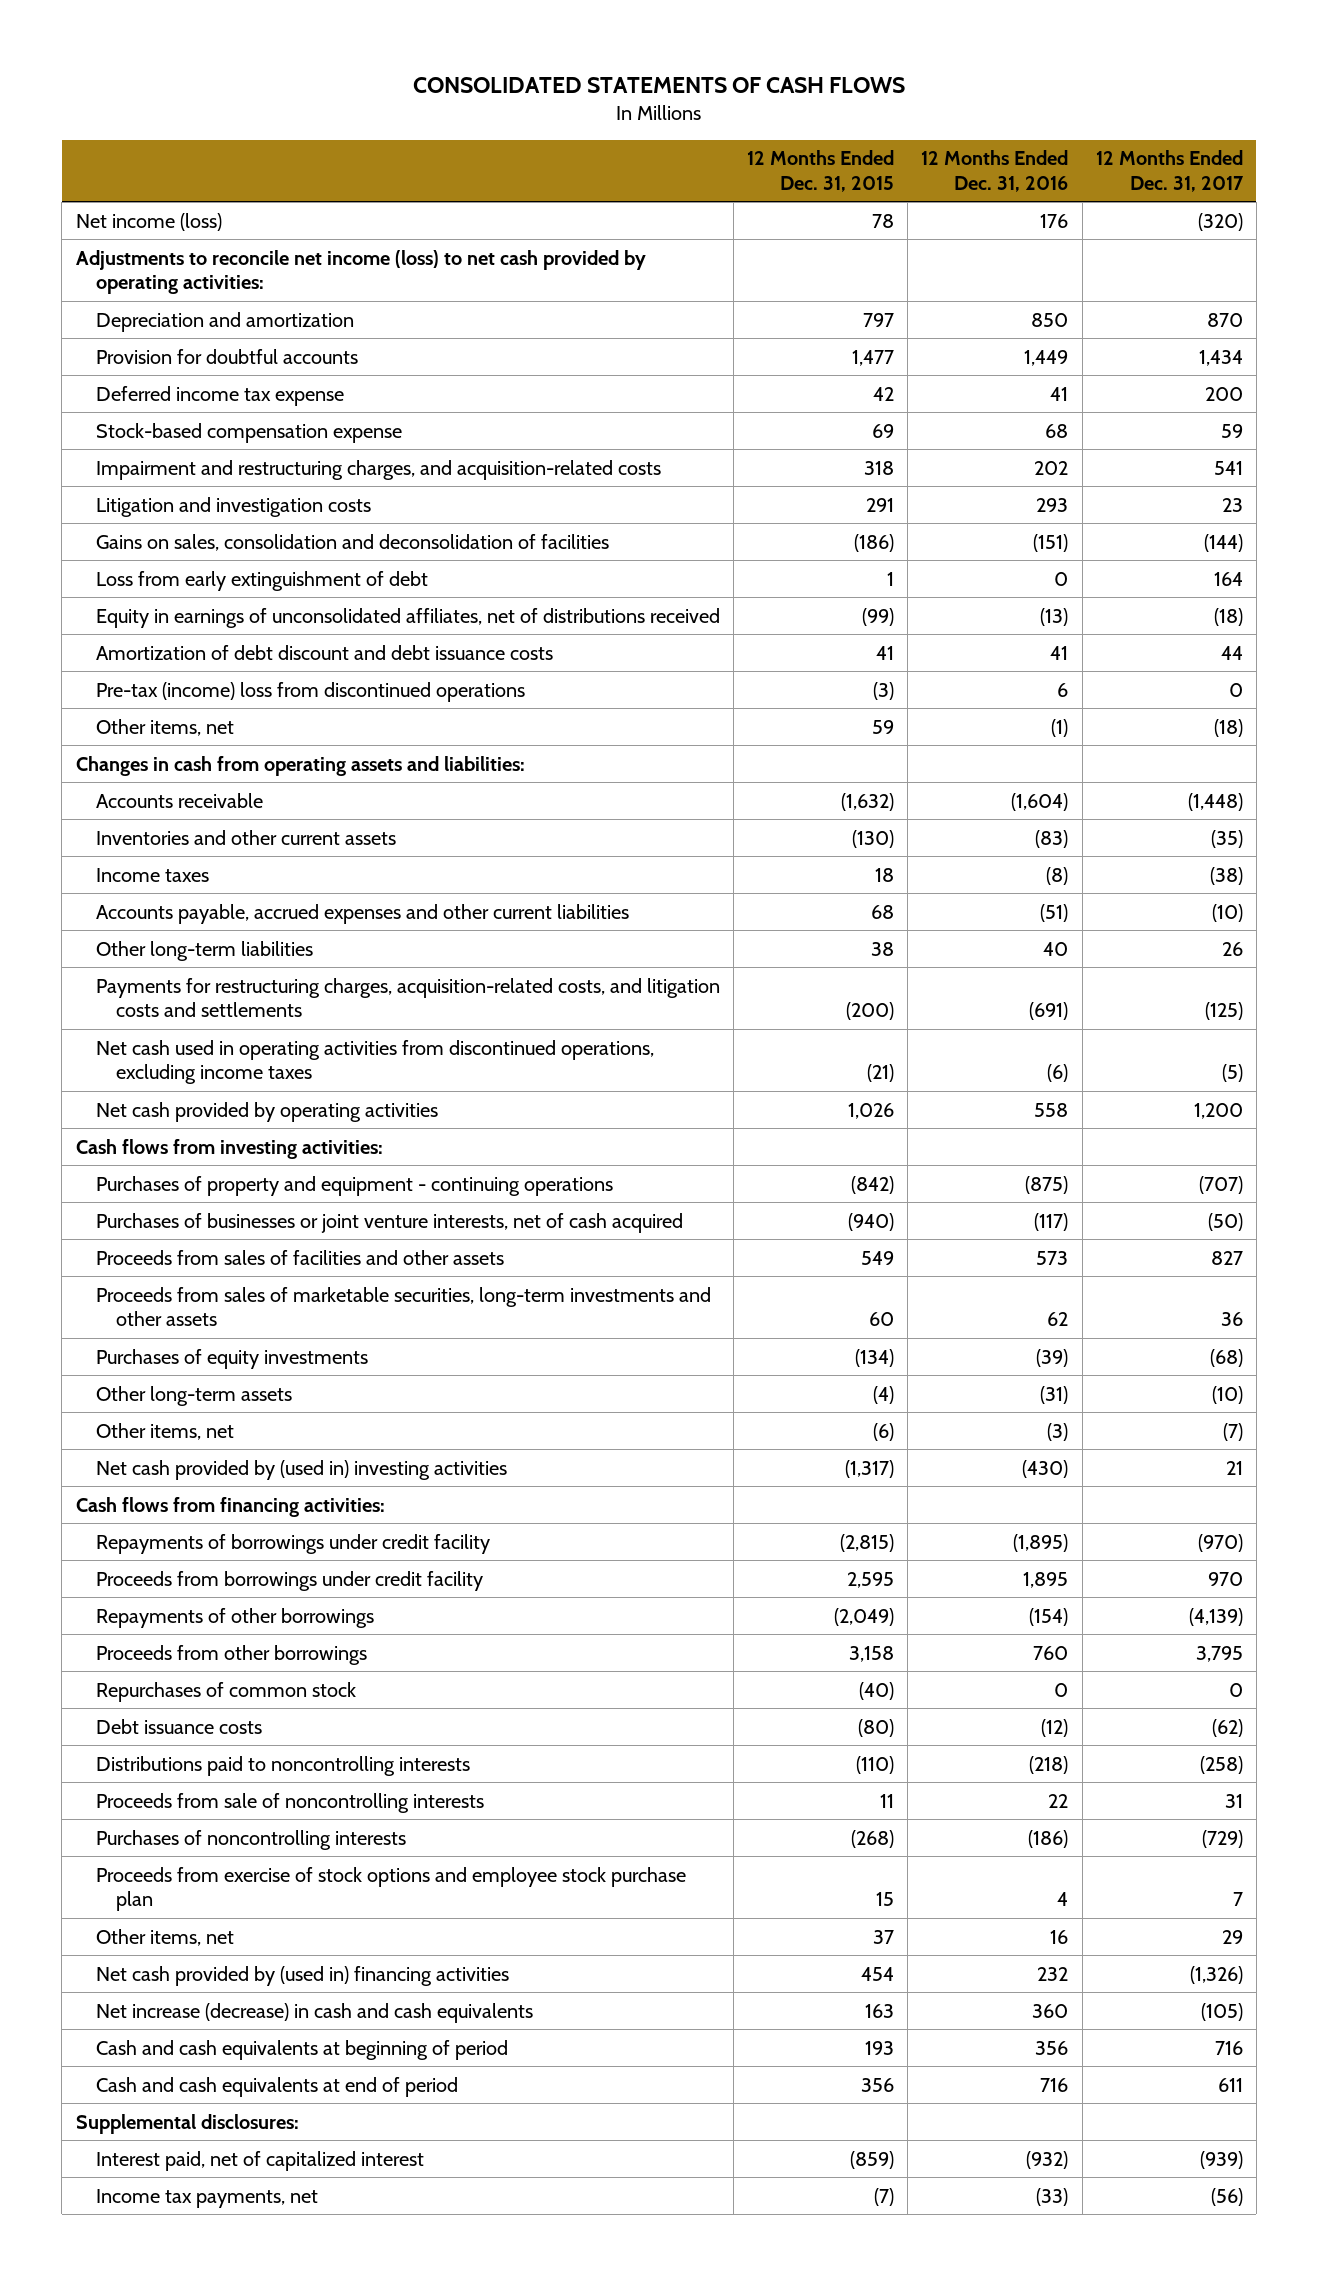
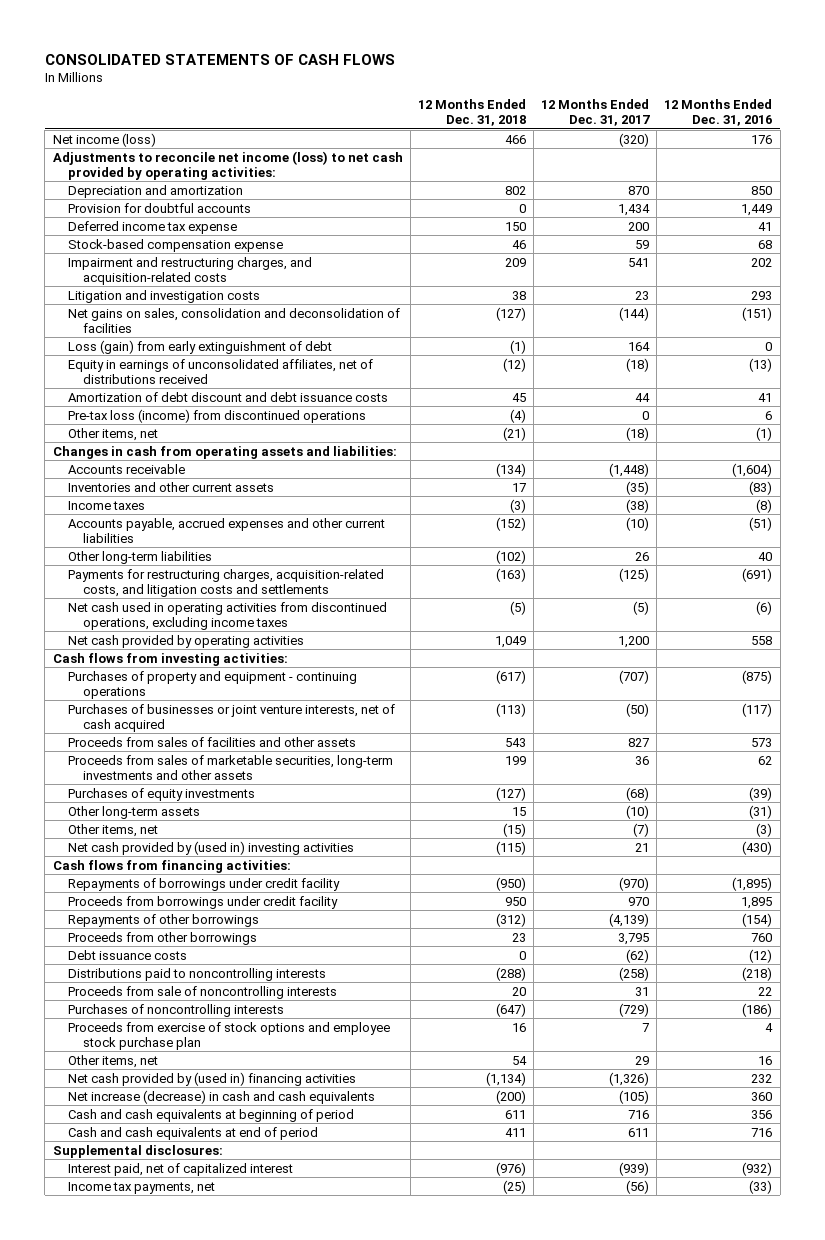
- | 12 Months Ended Dec. 31, 2015 | 12 Months Ended Dec. 31, 2016 | 12 Months Ended Dec. 31, 2017
+ | 12 Months Ended Dec. 31, 2018 | 12 Months Ended Dec. 31, 2017 | 12 Months Ended Dec. 31, 2016
- Gains on sales, consolidation and deconsolidation of facilities | (186) | (151) | (144)
- Loss from early extinguishment of debt | 1 | 0 | 164
+ Net gains on sales, consolidation and deconsolidation of facilities | (127) | (144) | (151)
+ Loss (gain) from early extinguishment of debt | (1) | 164 | 0
- Pre-tax (income) loss from discontinued operations | (3) | 6 | 0
+ Pre-tax loss (income) from discontinued operations | (4) | 0 | 6
- Repurchases of common stock | (40) | 0 | 0

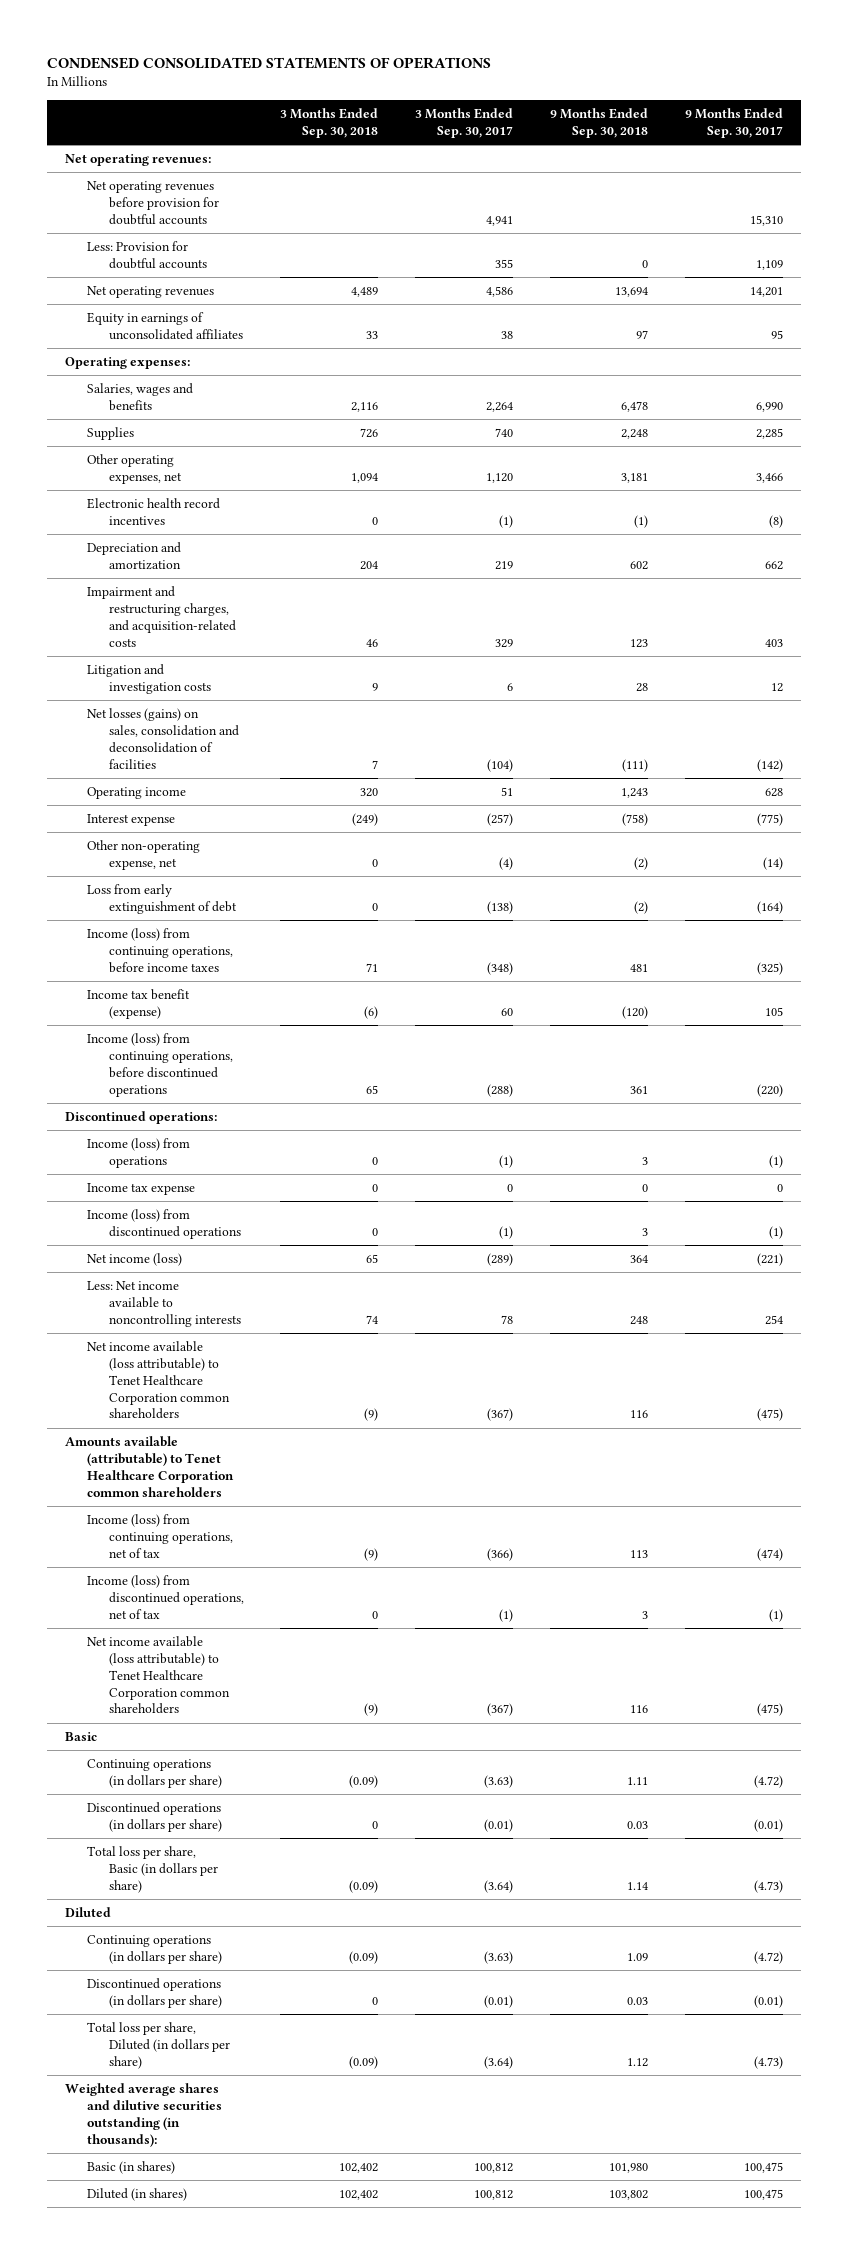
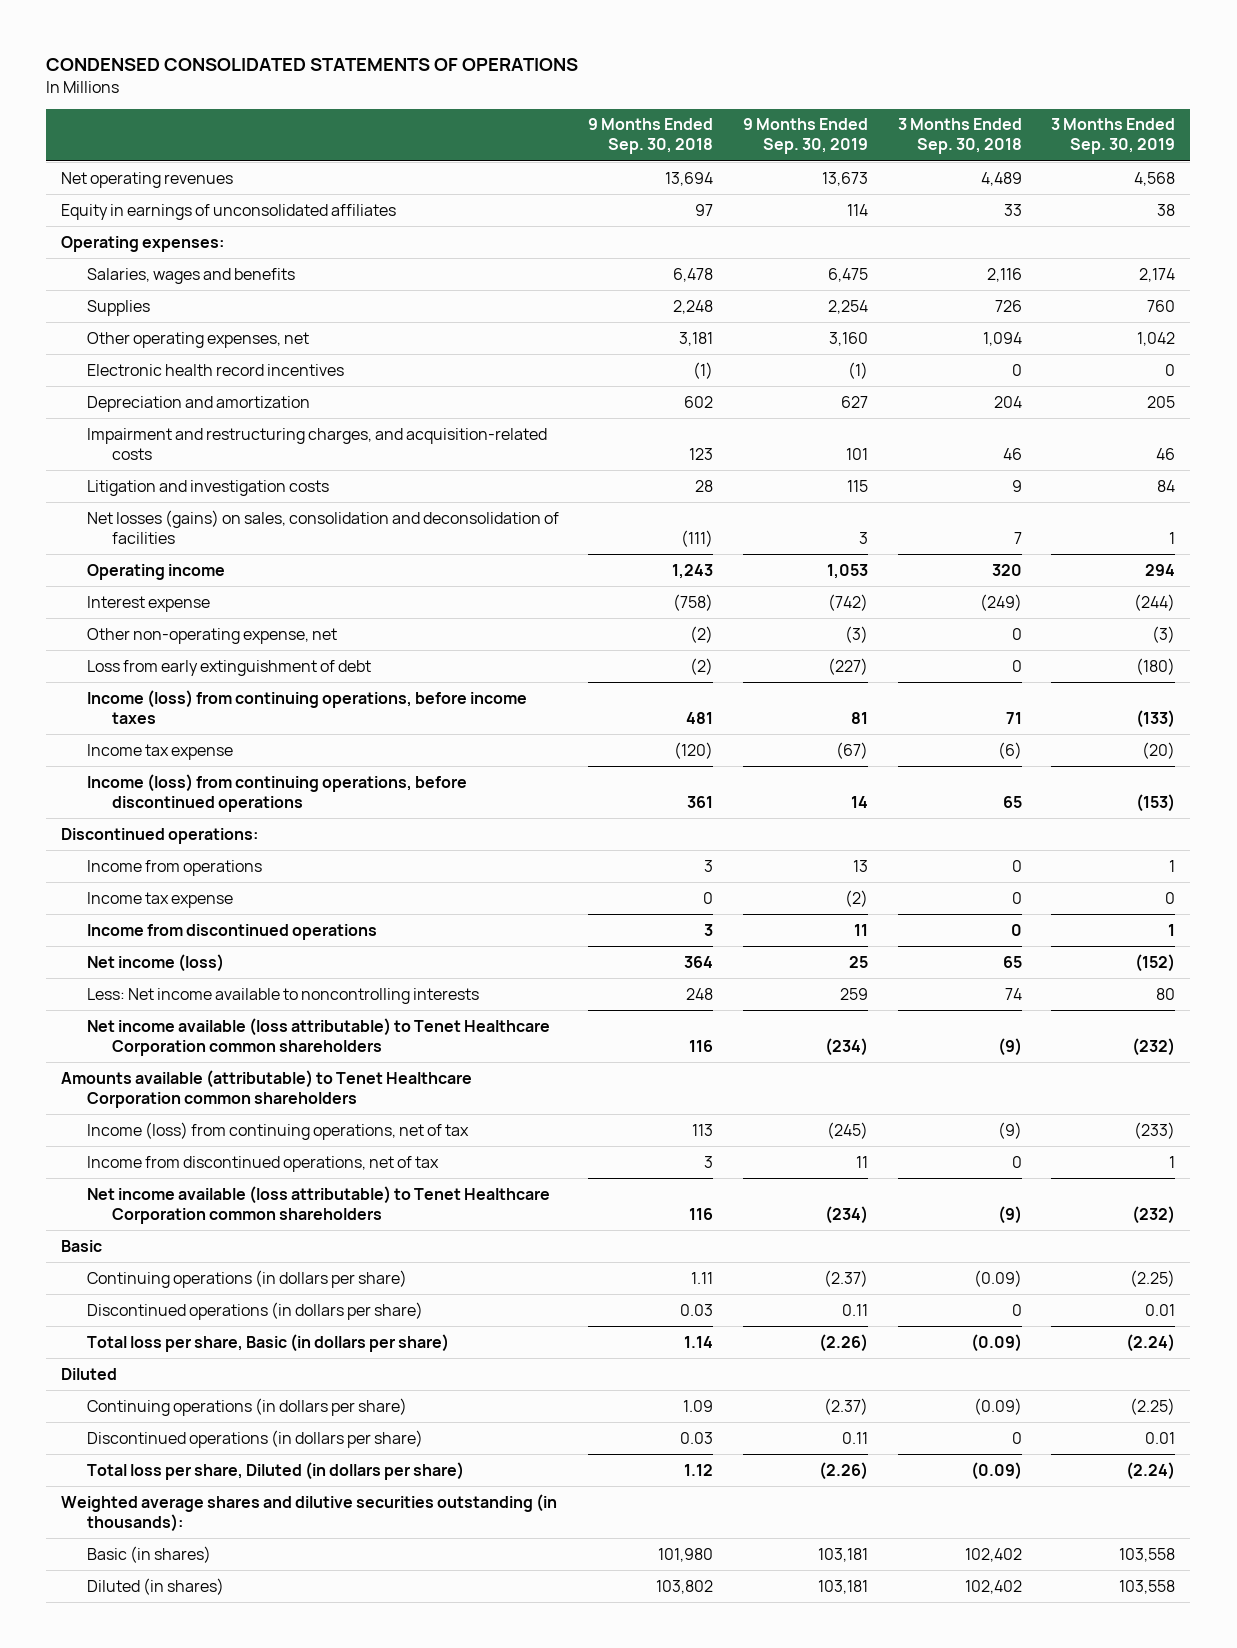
- | 3 Months Ended Sep. 30, 2018 | 3 Months Ended Sep. 30, 2017 | 9 Months Ended Sep. 30, 2018 | 9 Months Ended Sep. 30, 2017
+ | 9 Months Ended Sep. 30, 2018 | 9 Months Ended Sep. 30, 2019 | 3 Months Ended Sep. 30, 2018 | 3 Months Ended Sep. 30, 2019
- Net operating revenues:
- Net operating revenues before provision for doubtful accounts | | 4,941 | | 15,310
- Less: Provision for doubtful accounts | | 355 | 0 | 1,109
- Income tax benefit (expense) | (6) | 60 | (120) | 105
+ Income tax expense | (120) | (67) | (6) | (20)
- Income (loss) from operations | 0 | (1) | 3 | (1)
+ Income from operations | 3 | 13 | 0 | 1
- Income (loss) from discontinued operations | 0 | (1) | 3 | (1)
+ Income from discontinued operations | 3 | 11 | 0 | 1
- Income (loss) from discontinued operations, net of tax | 0 | (1) | 3 | (1)
+ Income from discontinued operations, net of tax | 3 | 11 | 0 | 1

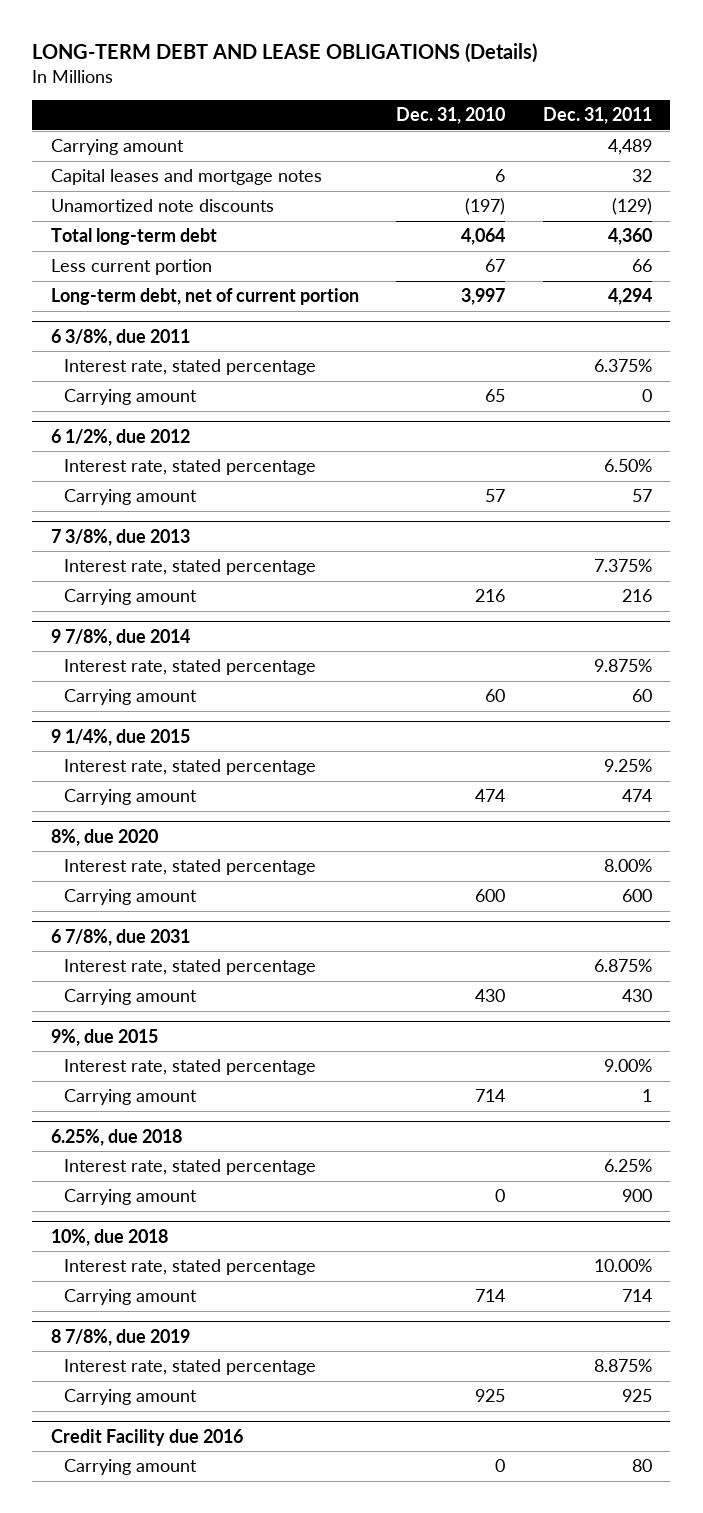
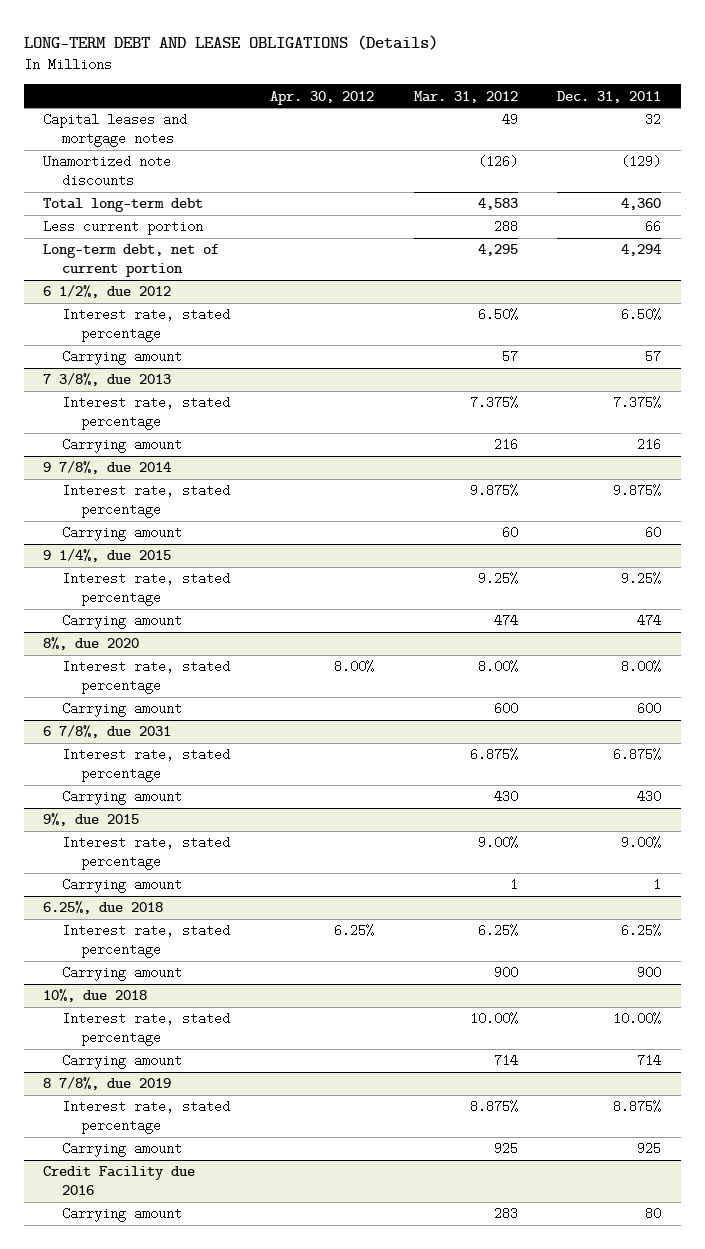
- | Dec. 31, 2010 | Dec. 31, 2011
+ | Apr. 30, 2012 | Mar. 31, 2012 | Dec. 31, 2011
- Carrying amount | | 4,489
- 6 3/8%, due 2011
- Interest rate, stated percentage | | 6.375%
- Carrying amount | 65 | 0

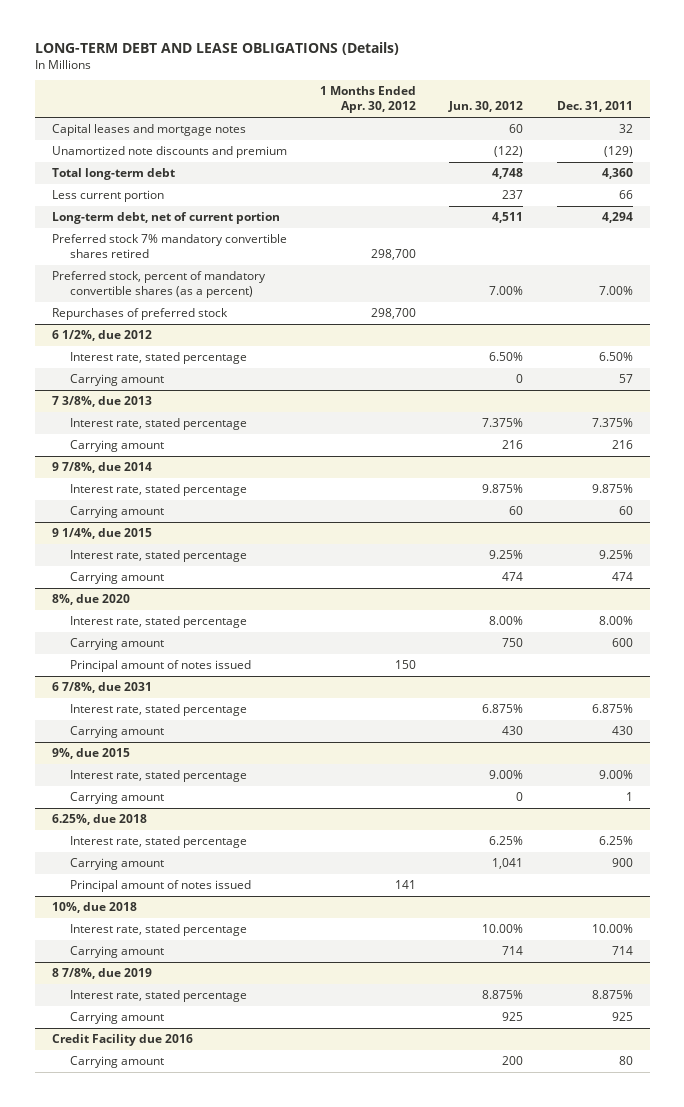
- | Apr. 30, 2012 | Mar. 31, 2012 | Dec. 31, 2011
+ | 1 Months Ended Apr. 30, 2012 | Jun. 30, 2012 | Dec. 31, 2011
- Unamortized note discounts | | (126) | (129)
+ Unamortized note discounts and premium | | (122) | (129)
+ Preferred stock 7% mandatory convertible shares retired | 298,700 | |
+ Preferred stock, percent of mandatory convertible shares (as a percent) | | 7.00% | 7.00%
+ Repurchases of preferred stock | 298,700 | |
@ 8%, due 2020
+ Principal amount of notes issued | 150 | |
@ 6.25%, due 2018
+ Principal amount of notes issued | 141 | |

